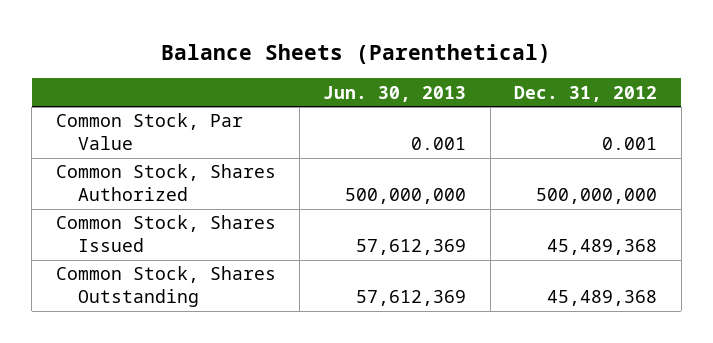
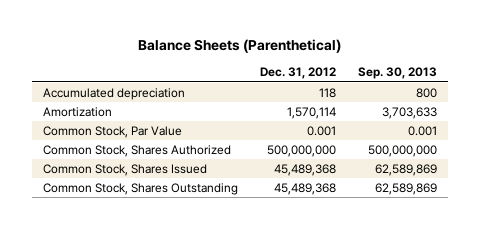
- | Jun. 30, 2013 | Dec. 31, 2012
+ | Dec. 31, 2012 | Sep. 30, 2013
+ Accumulated depreciation | 118 | 800
+ Amortization | 1,570,114 | 3,703,633

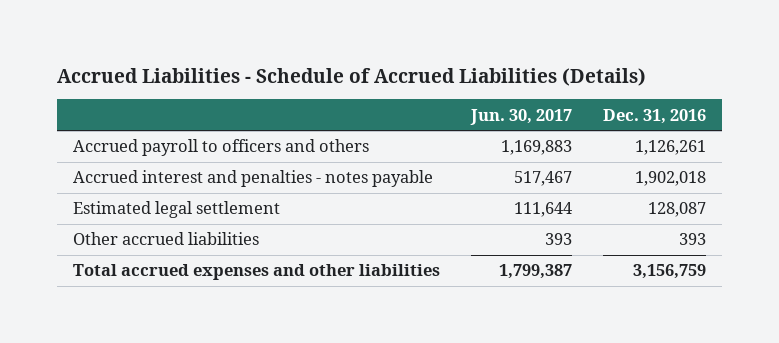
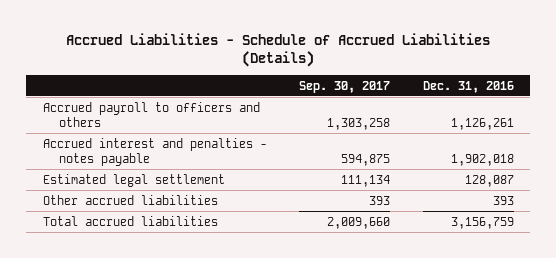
- | Jun. 30, 2017 | Dec. 31, 2016
+ | Sep. 30, 2017 | Dec. 31, 2016
- Total accrued expenses and other liabilities | 1,799,387 | 3,156,759
+ Total accrued liabilities | 2,009,660 | 3,156,759

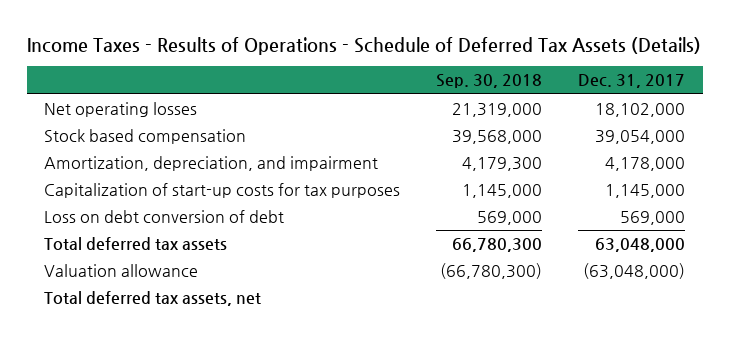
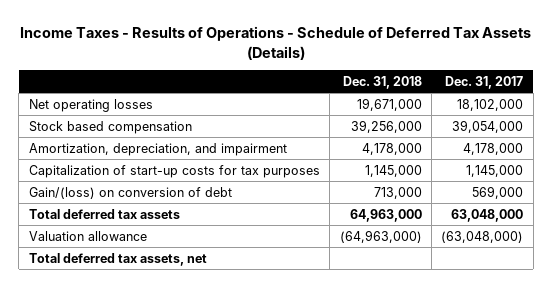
- | Sep. 30, 2018 | Dec. 31, 2017
+ | Dec. 31, 2018 | Dec. 31, 2017
- Loss on debt conversion of debt | 569,000 | 569,000
+ Gain/(loss) on conversion of debt | 713,000 | 569,000

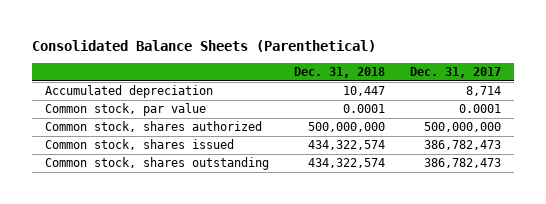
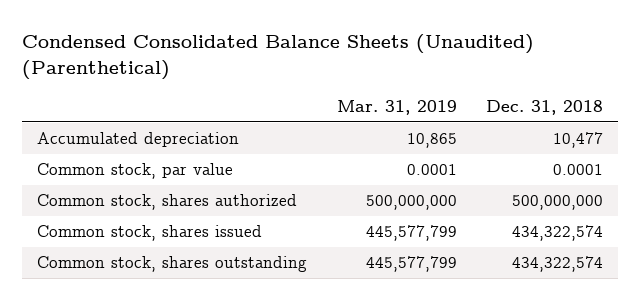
- Consolidated Balance Sheets (Parenthetical)
+ Condensed Consolidated Balance Sheets (Unaudited) (Parenthetical)
- | Dec. 31, 2018 | Dec. 31, 2017
+ | Mar. 31, 2019 | Dec. 31, 2018
- Accumulated depreciation | 10,447 | 8,714
+ Accumulated depreciation | 10,865 | 10,477

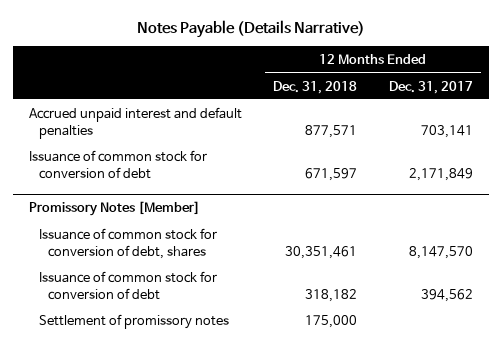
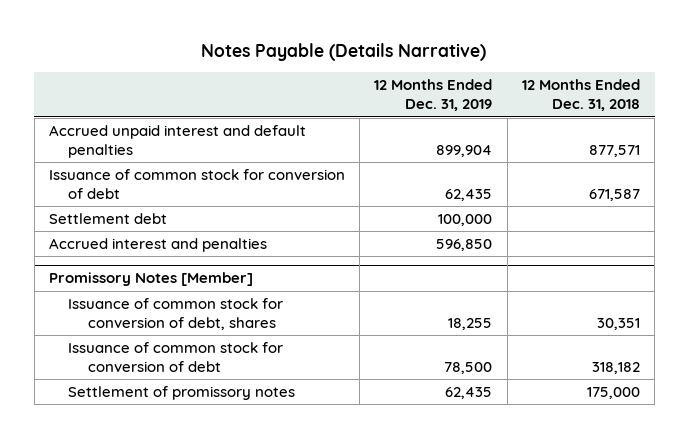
- | 12 Months Ended Dec. 31, 2018 | 12 Months Ended Dec. 31, 2017
+ | 12 Months Ended Dec. 31, 2019 | 12 Months Ended Dec. 31, 2018
- Issuance of common stock for conversion of debt | 671,597 | 2,171,849
+ Issuance of common stock for conversion of debt | 62,435 | 671,587
+ Settlement debt | 100,000 |
+ Accrued interest and penalties | 596,850 |
@ Promissory Notes [Member]
- Issuance of common stock for conversion of debt, shares | 30,351,461 | 8,147,570
+ Issuance of common stock for conversion of debt, shares | 18,255 | 30,351

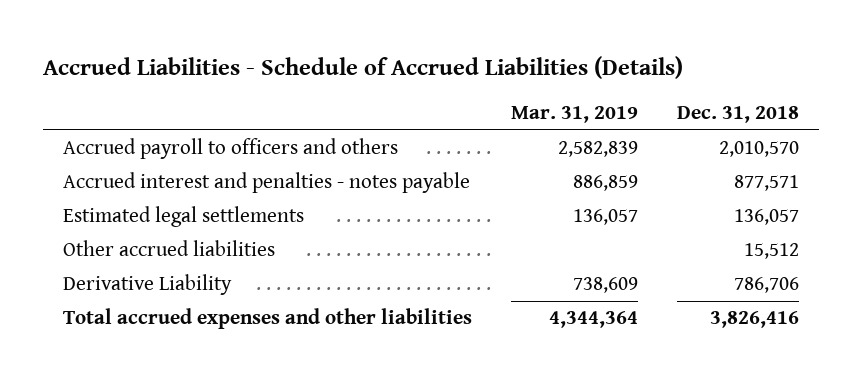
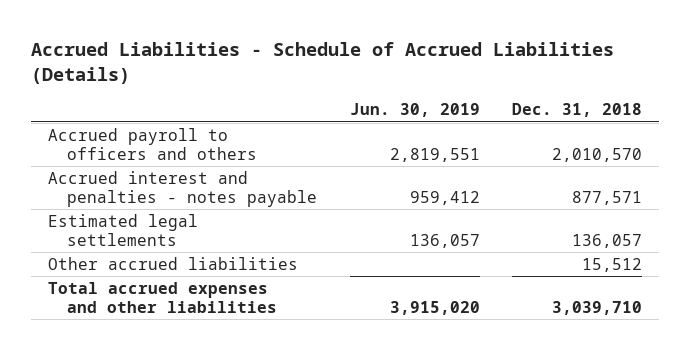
- | Mar. 31, 2019 | Dec. 31, 2018
+ | Jun. 30, 2019 | Dec. 31, 2018
- Derivative Liability | 738,609 | 786,706
- Total accrued expenses and other liabilities | 4,344,364 | 3,826,416
+ Total accrued expenses and other liabilities | 3,915,020 | 3,039,710

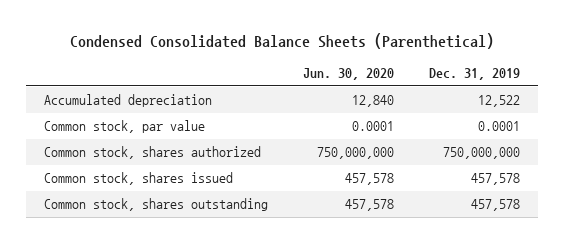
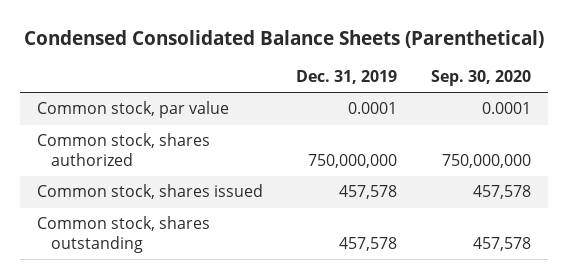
- | Jun. 30, 2020 | Dec. 31, 2019
+ | Dec. 31, 2019 | Sep. 30, 2020
- Accumulated depreciation | 12,840 | 12,522

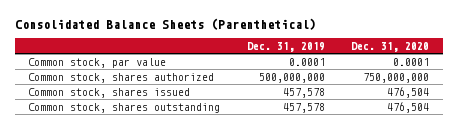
- Condensed Consolidated Balance Sheets (Parenthetical)
+ Consolidated Balance Sheets (Parenthetical)
- | Dec. 31, 2019 | Sep. 30, 2020
+ | Dec. 31, 2019 | Dec. 31, 2020
- Common stock, shares authorized | 750,000,000 | 750,000,000
+ Common stock, shares authorized | 500,000,000 | 750,000,000

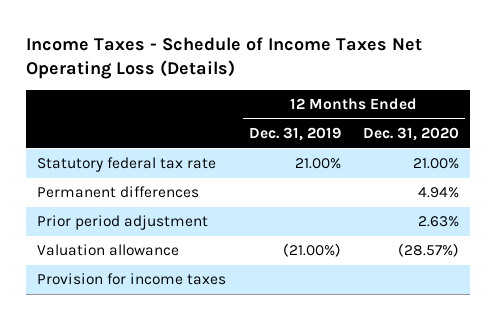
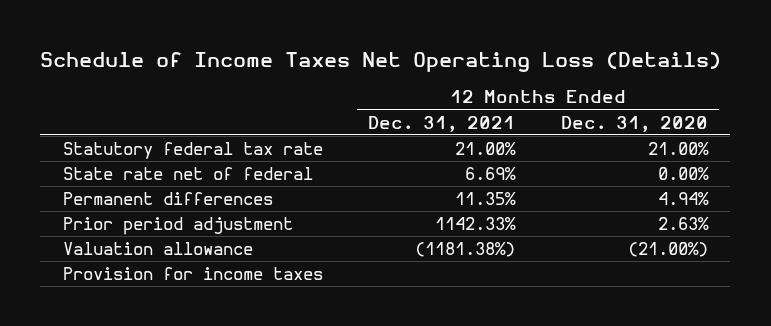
- Income Taxes - Schedule of Income Taxes Net Operating Loss (Details)
+ Schedule of Income Taxes Net Operating Loss (Details)
- | 12 Months Ended Dec. 31, 2019 | 12 Months Ended Dec. 31, 2020
+ | 12 Months Ended Dec. 31, 2021 | 12 Months Ended Dec. 31, 2020
+ State rate net of federal | 6.69% | 0.00%
- Valuation allowance | (21.00%) | (28.57%)
+ Valuation allowance | (1181.38%) | (21.00%)

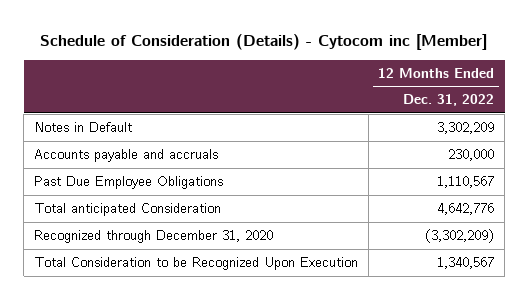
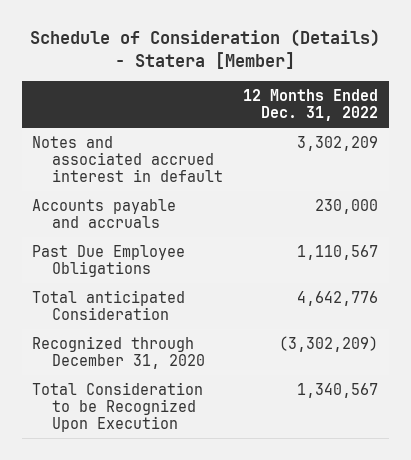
- Schedule of Consideration (Details) - Cytocom inc [Member]
+ Schedule of Consideration (Details) - Statera [Member]
- Notes in Default | 3,302,209
+ Notes and associated accrued interest in default | 3,302,209

